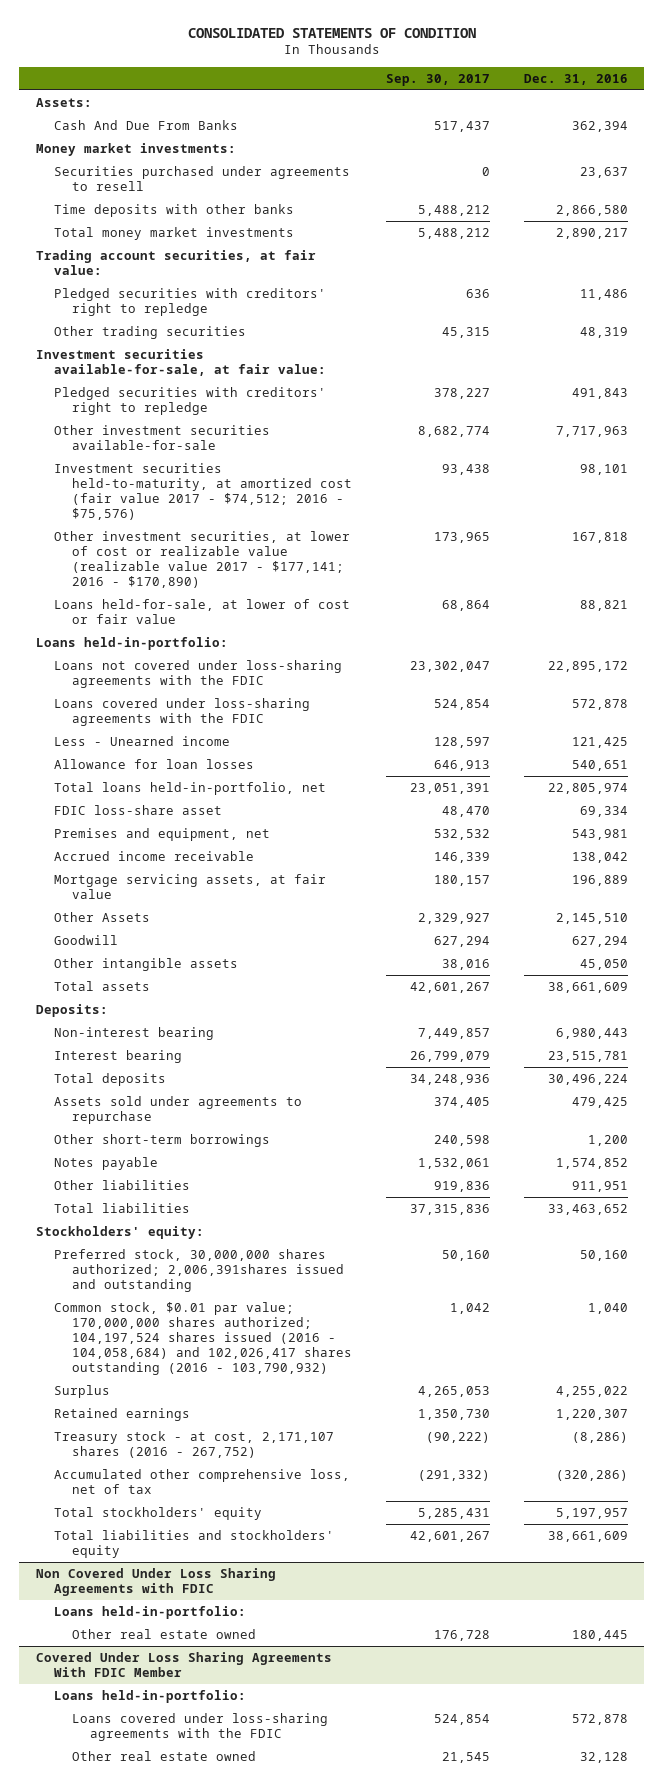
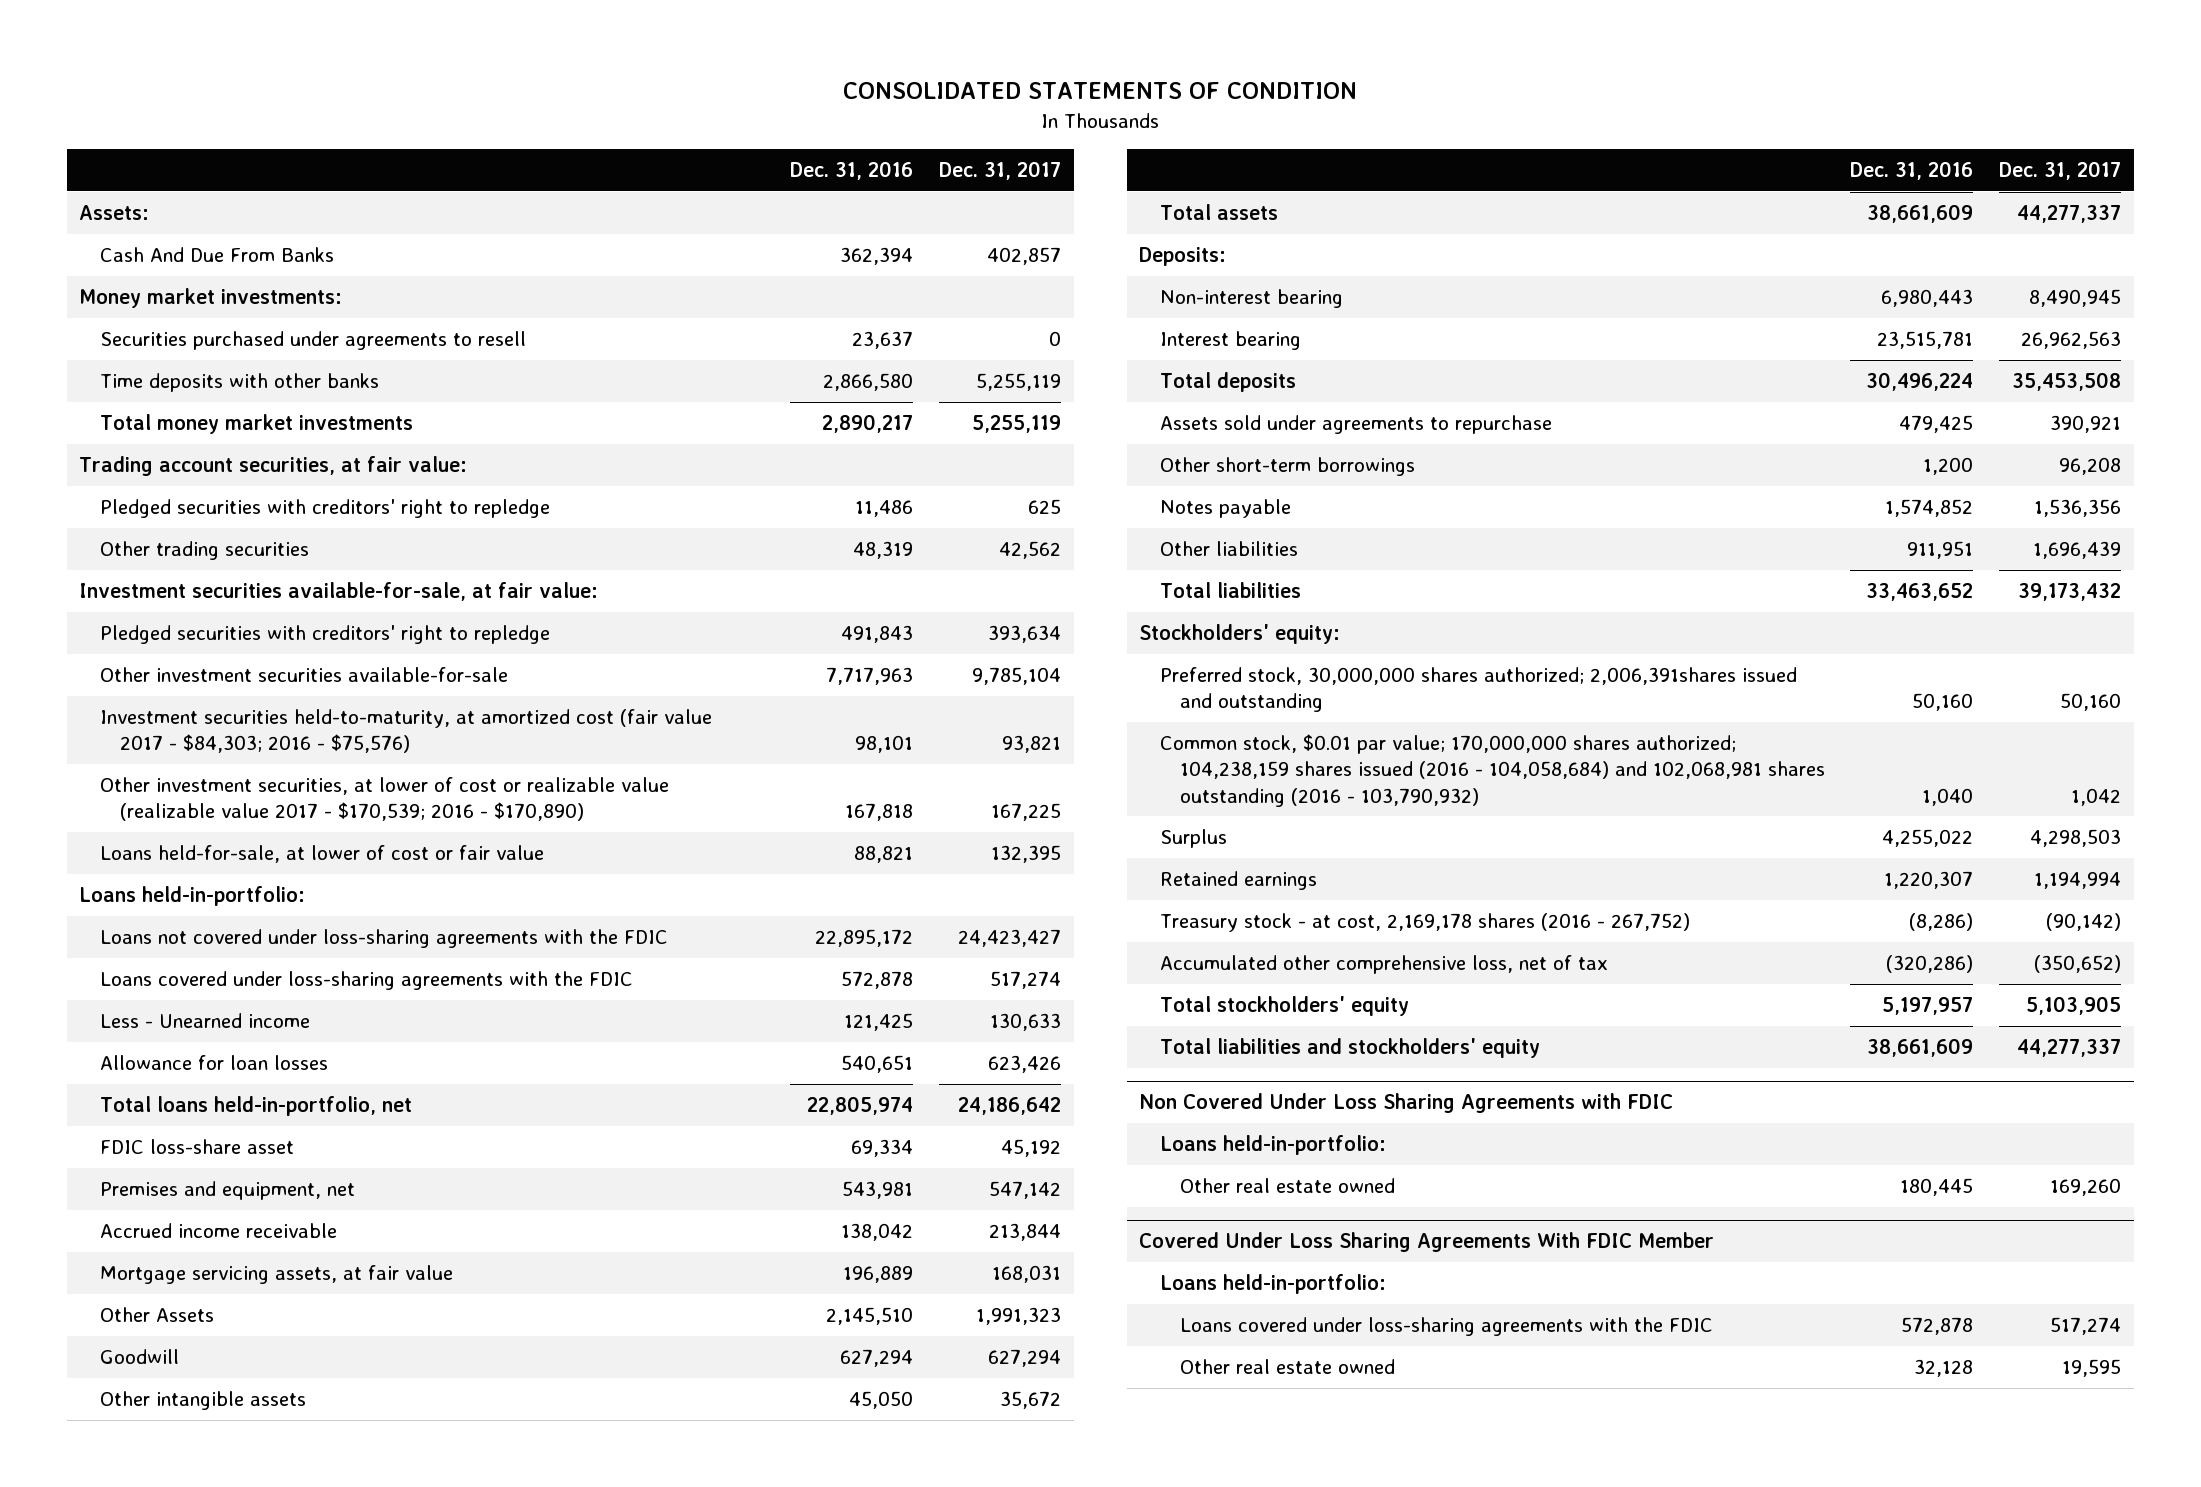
- | Sep. 30, 2017 | Dec. 31, 2016
+ | Dec. 31, 2016 | Dec. 31, 2017
- Investment securities held-to-maturity, at amortized cost (fair value 2017 - $74,512; 2016 - $75,576) | 93,438 | 98,101
- Other investment securities, at lower of cost or realizable value (realizable value 2017 - $177,141; 2016 - $170,890) | 173,965 | 167,818
+ Investment securities held-to-maturity, at amortized cost (fair value 2017 - $84,303; 2016 - $75,576) | 98,101 | 93,821
+ Other investment securities, at lower of cost or realizable value (realizable value 2017 - $170,539; 2016 - $170,890) | 167,818 | 167,225
- Common stock, $0.01 par value; 170,000,000 shares authorized; 104,197,524 shares issued (2016 - 104,058,684) and 102,026,417 shares outstanding (2016 - 103,790,932) | 1,042 | 1,040
+ Common stock, $0.01 par value; 170,000,000 shares authorized; 104,238,159 shares issued (2016 - 104,058,684) and 102,068,981 shares outstanding (2016 - 103,790,932) | 1,040 | 1,042
- Treasury stock - at cost, 2,171,107 shares (2016 - 267,752) | (90,222) | (8,286)
+ Treasury stock - at cost, 2,169,178 shares (2016 - 267,752) | (8,286) | (90,142)

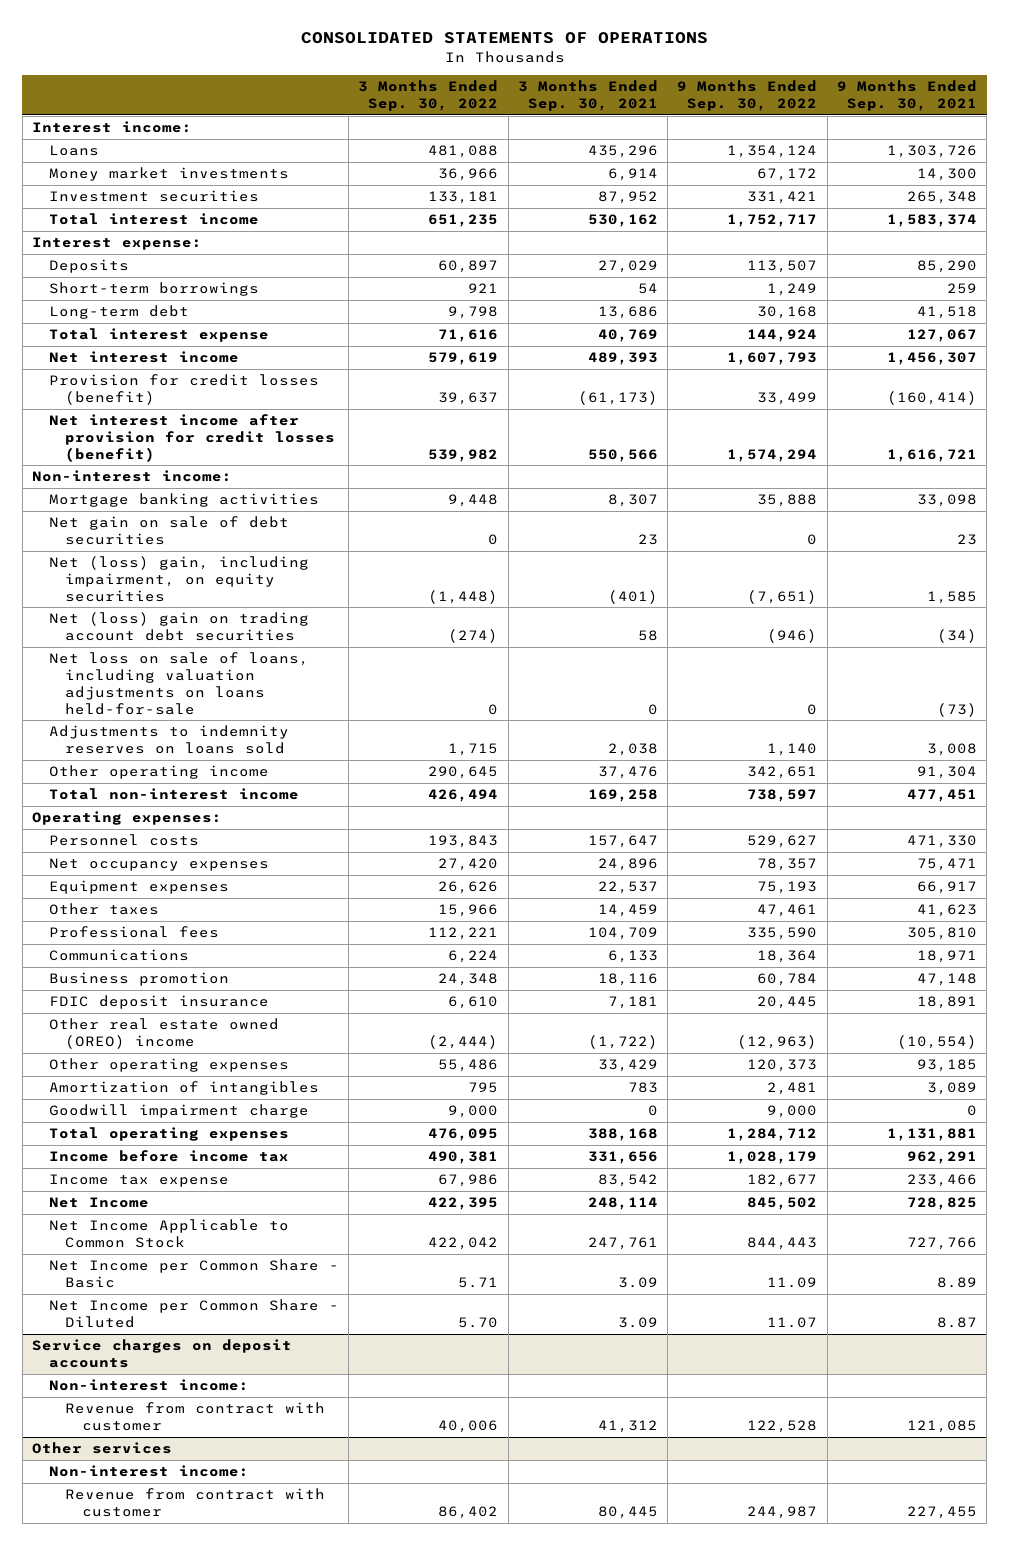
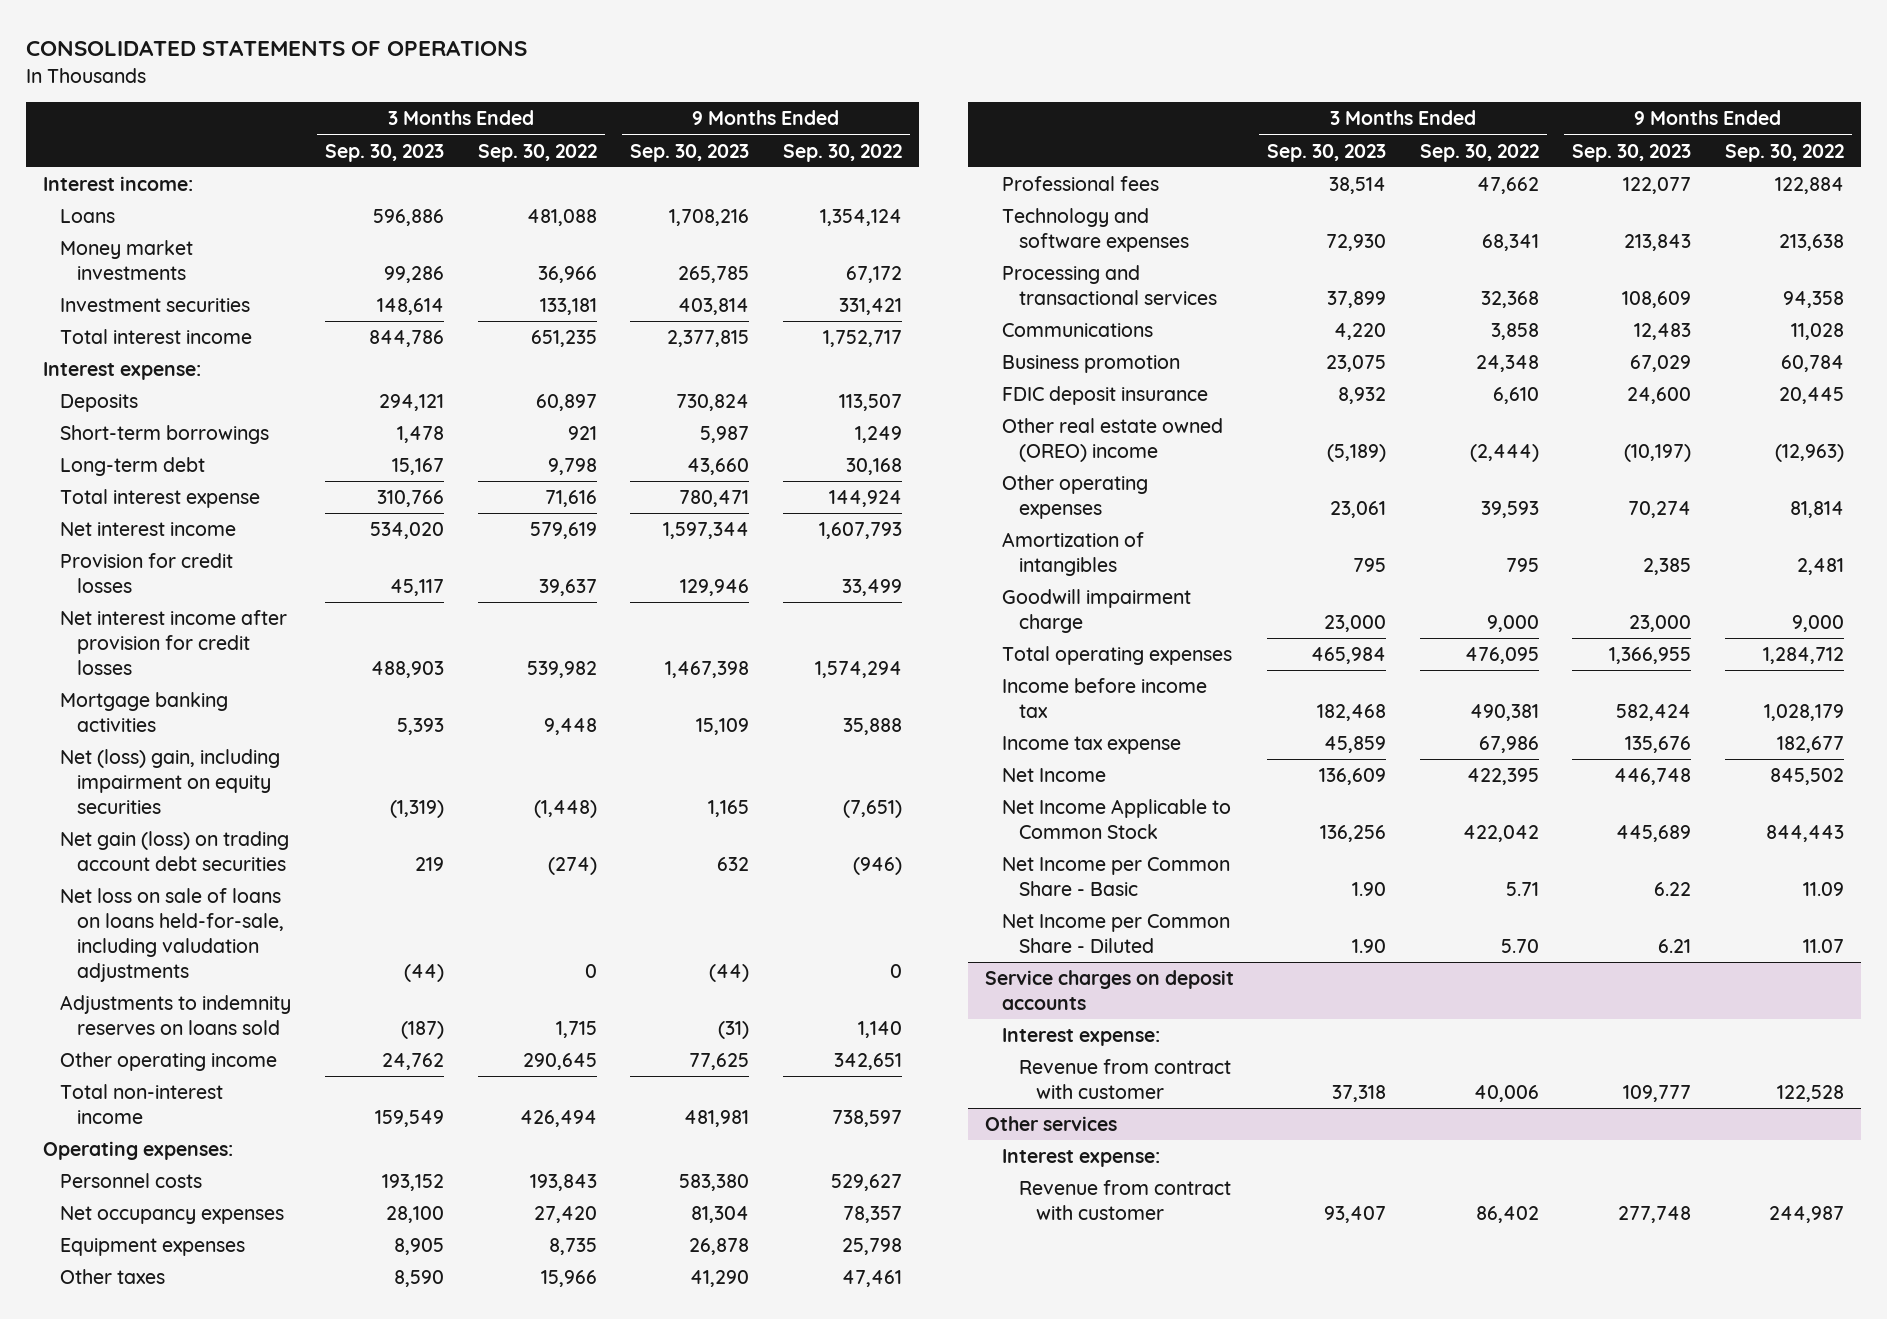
- | 3 Months Ended Sep. 30, 2022 | 3 Months Ended Sep. 30, 2021 | 9 Months Ended Sep. 30, 2022 | 9 Months Ended Sep. 30, 2021
+ | 3 Months Ended Sep. 30, 2023 | 3 Months Ended Sep. 30, 2022 | 9 Months Ended Sep. 30, 2023 | 9 Months Ended Sep. 30, 2022
- Provision for credit losses (benefit) | 39,637 | (61,173) | 33,499 | (160,414)
- Net interest income after provision for credit losses (benefit) | 539,982 | 550,566 | 1,574,294 | 1,616,721
- Non-interest income:
+ Provision for credit losses | 45,117 | 39,637 | 129,946 | 33,499
+ Net interest income after provision for credit losses | 488,903 | 539,982 | 1,467,398 | 1,574,294
- Net gain on sale of debt securities | 0 | 23 | 0 | 23
- Net (loss) gain, including impairment, on equity securities | (1,448) | (401) | (7,651) | 1,585
- Net (loss) gain on trading account debt securities | (274) | 58 | (946) | (34)
- Net loss on sale of loans, including valuation adjustments on loans held-for-sale | 0 | 0 | 0 | (73)
+ Net (loss) gain, including impairment on equity securities | (1,319) | (1,448) | 1,165 | (7,651)
+ Net gain (loss) on trading account debt securities | 219 | (274) | 632 | (946)
+ Net loss on sale of loans on loans held-for-sale, including valudation adjustments | (44) | 0 | (44) | 0
- Equipment expenses | 26,626 | 22,537 | 75,193 | 66,917
+ Equipment expenses | 8,905 | 8,735 | 26,878 | 25,798
- Professional fees | 112,221 | 104,709 | 335,590 | 305,810
- Communications | 6,224 | 6,133 | 18,364 | 18,971
+ Professional fees | 38,514 | 47,662 | 122,077 | 122,884
+ Technology and software expenses | 72,930 | 68,341 | 213,843 | 213,638
+ Processing and transactional services | 37,899 | 32,368 | 108,609 | 94,358
+ Communications | 4,220 | 3,858 | 12,483 | 11,028
- Other operating expenses | 55,486 | 33,429 | 120,373 | 93,185
+ Other operating expenses | 23,061 | 39,593 | 70,274 | 81,814
@ Service charges on deposit accounts
- Non-interest income:
+ Interest expense:
@ Other services
- Non-interest income:
+ Interest expense:

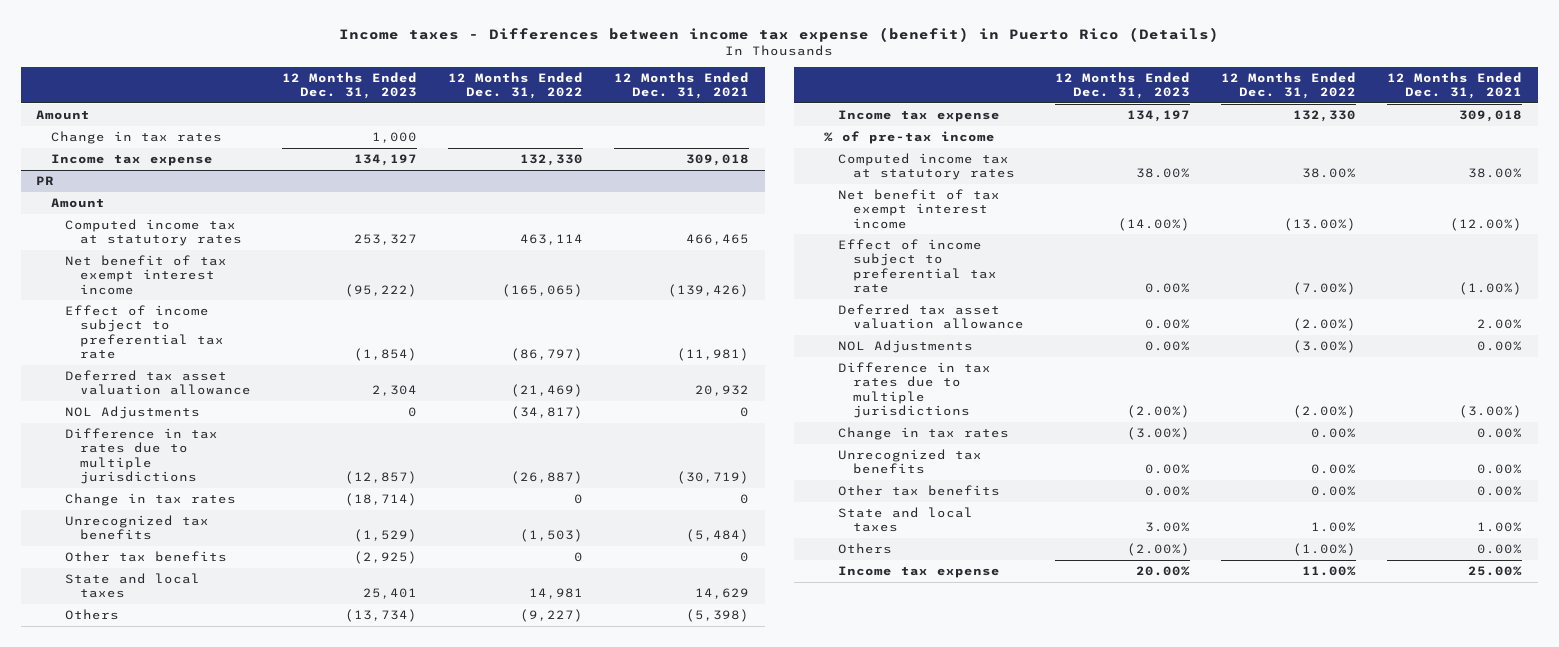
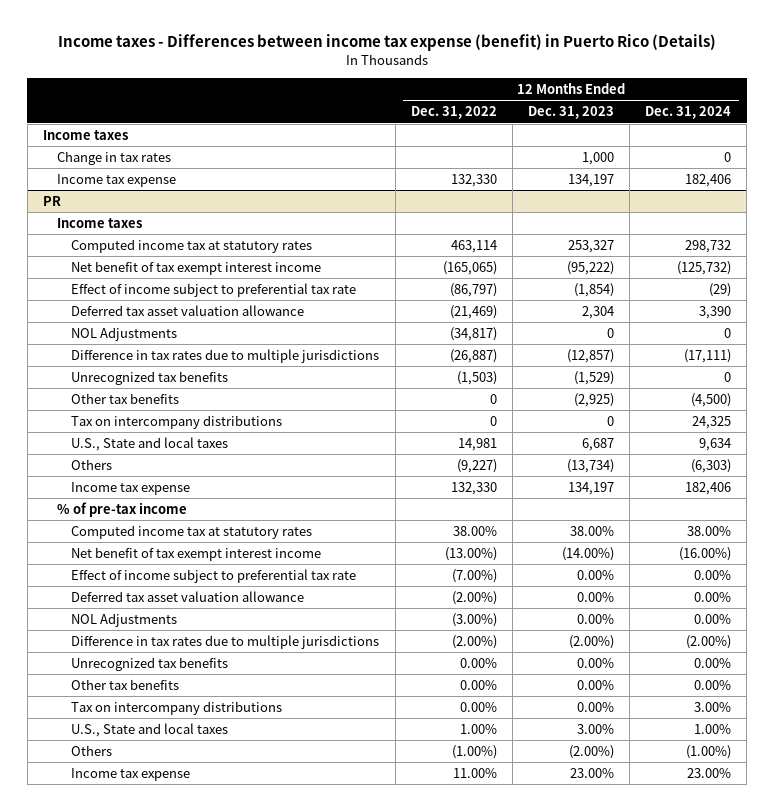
- | 12 Months Ended Dec. 31, 2023 | 12 Months Ended Dec. 31, 2022 | 12 Months Ended Dec. 31, 2021
+ | 12 Months Ended Dec. 31, 2022 | 12 Months Ended Dec. 31, 2023 | 12 Months Ended Dec. 31, 2024
- Amount
+ Income taxes
@ PR
- Amount
+ Income taxes
- Change in tax rates | (18,714) | 0 | 0
- State and local taxes | 25,401 | 14,981 | 14,629
+ Tax on intercompany distributions | 0 | 0 | 24,325
+ U.S., State and local taxes | 14,981 | 6,687 | 9,634
- Change in tax rates | (3.00%) | 0.00% | 0.00%
- State and local taxes | 3.00% | 1.00% | 1.00%
+ Tax on intercompany distributions | 0.00% | 0.00% | 3.00%
+ U.S., State and local taxes | 1.00% | 3.00% | 1.00%
- Income tax expense | 20.00% | 11.00% | 25.00%
+ Income tax expense | 11.00% | 23.00% | 23.00%

